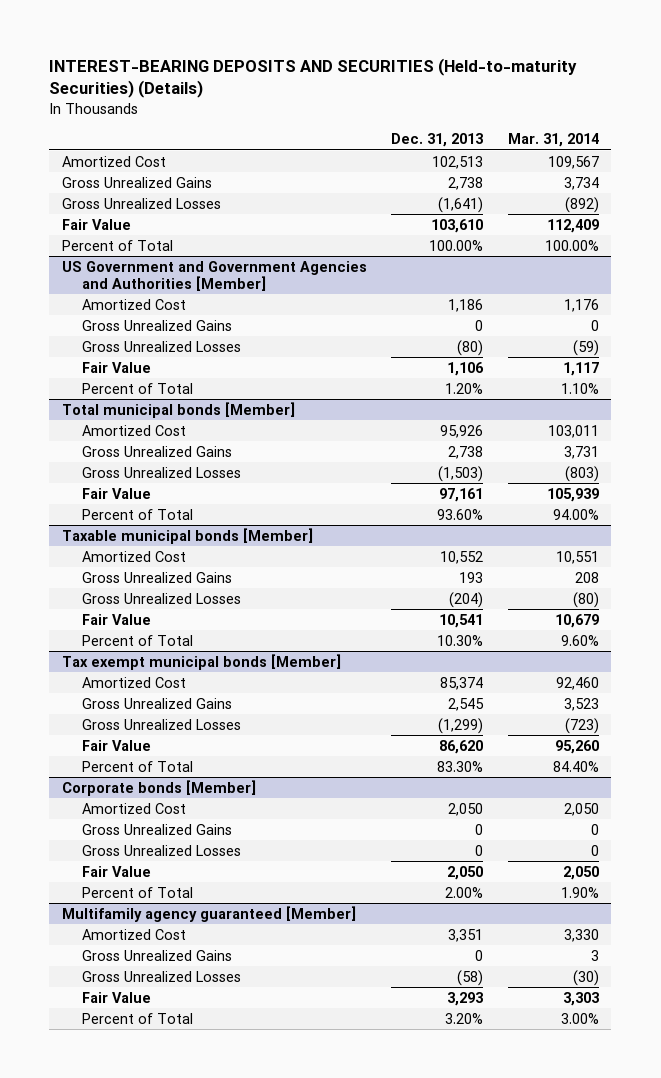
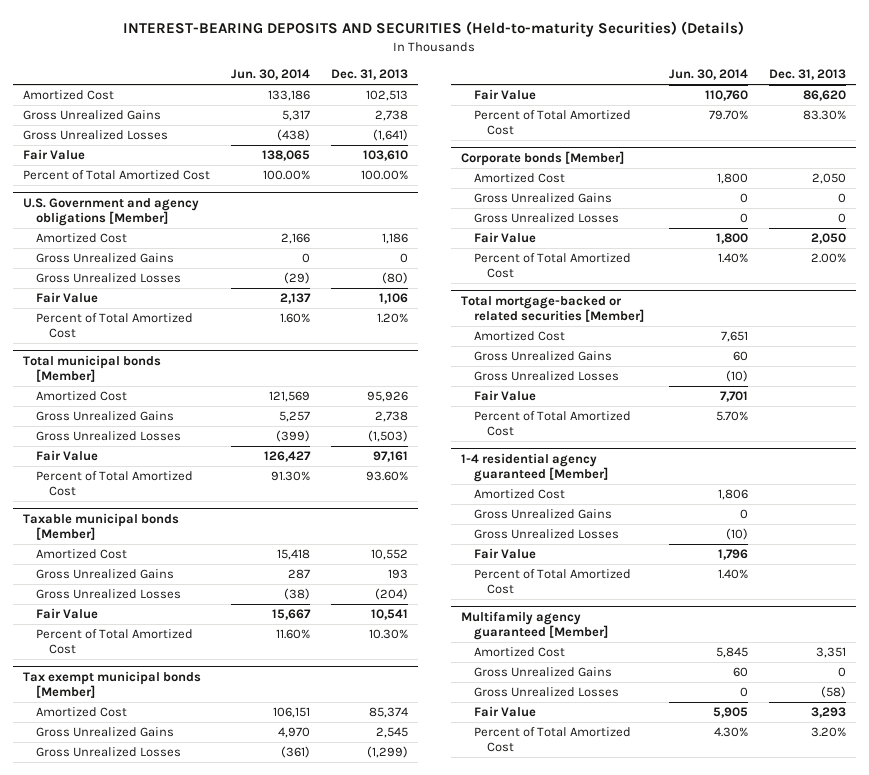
- | Dec. 31, 2013 | Mar. 31, 2014
+ | Jun. 30, 2014 | Dec. 31, 2013
- Percent of Total | 100.00% | 100.00%
- US Government and Government Agencies and Authorities [Member]
+ Percent of Total Amortized Cost | 100.00% | 100.00%
+ U.S. Government and agency obligations [Member]
- Percent of Total | 1.20% | 1.10%
+ Percent of Total Amortized Cost | 1.60% | 1.20%
@ Total municipal bonds [Member]
- Percent of Total | 93.60% | 94.00%
+ Percent of Total Amortized Cost | 91.30% | 93.60%
@ Taxable municipal bonds [Member]
- Percent of Total | 10.30% | 9.60%
+ Percent of Total Amortized Cost | 11.60% | 10.30%
@ Tax exempt municipal bonds [Member]
- Percent of Total | 83.30% | 84.40%
+ Percent of Total Amortized Cost | 79.70% | 83.30%
@ Corporate bonds [Member]
- Percent of Total | 2.00% | 1.90%
+ Percent of Total Amortized Cost | 1.40% | 2.00%
+ Total mortgage-backed or related securities [Member]
+ Amortized Cost | 7,651 |
+ Gross Unrealized Gains | 60 |
+ Gross Unrealized Losses | (10) |
+ Fair Value | 7,701 |
+ Percent of Total Amortized Cost | 5.70% |
+ 1-4 residential agency guaranteed [Member]
+ Amortized Cost | 1,806 |
+ Gross Unrealized Gains | 0 |
+ Gross Unrealized Losses | (10) |
+ Fair Value | 1,796 |
+ Percent of Total Amortized Cost | 1.40% |
@ Multifamily agency guaranteed [Member]
- Percent of Total | 3.20% | 3.00%
+ Percent of Total Amortized Cost | 4.30% | 3.20%

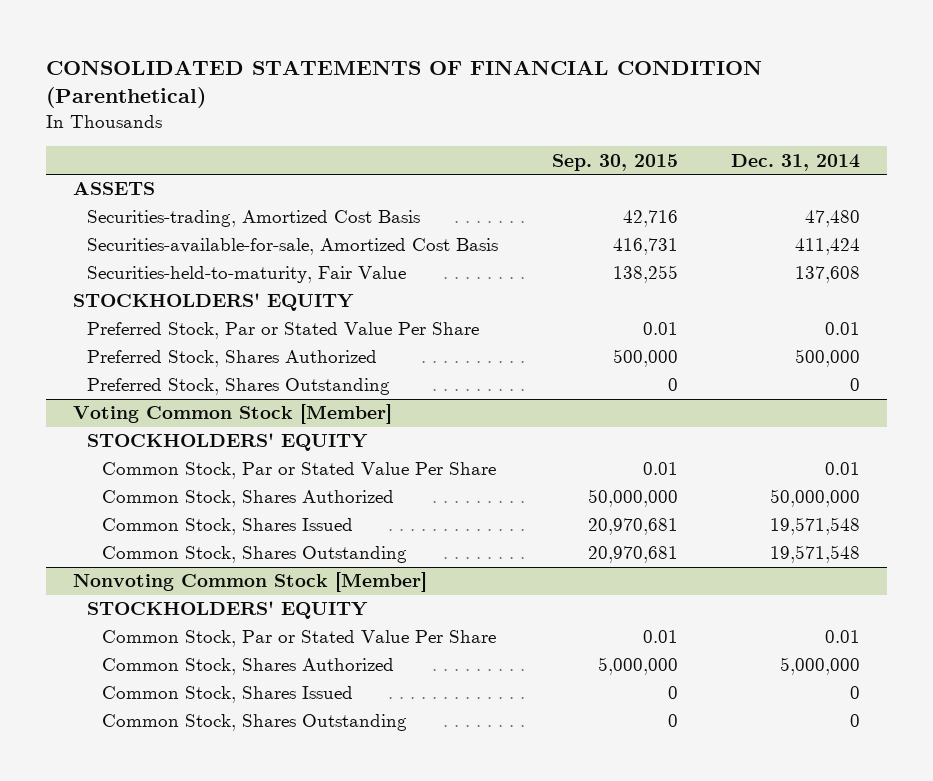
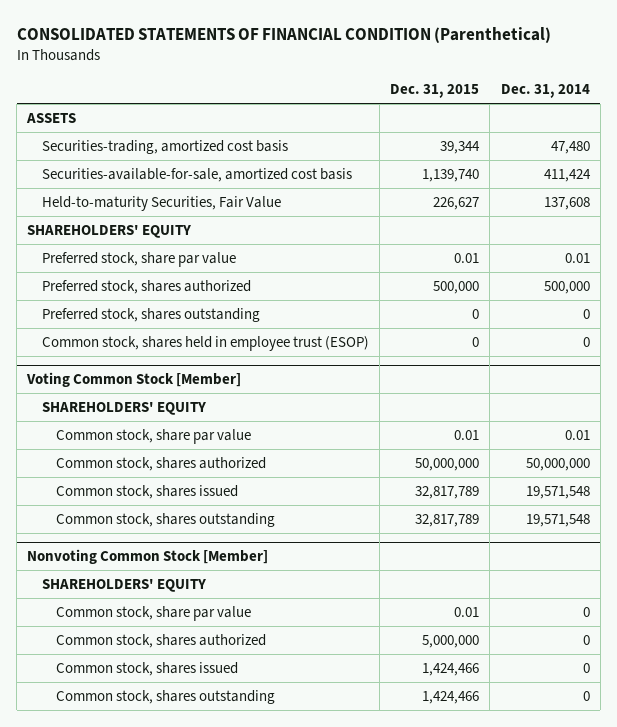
- | Sep. 30, 2015 | Dec. 31, 2014
+ | Dec. 31, 2015 | Dec. 31, 2014
- Securities-trading, Amortized Cost Basis | 42,716 | 47,480
- Securities-available-for-sale, Amortized Cost Basis | 416,731 | 411,424
- Securities-held-to-maturity, Fair Value | 138,255 | 137,608
- STOCKHOLDERS' EQUITY
- Preferred Stock, Par or Stated Value Per Share | 0.01 | 0.01
- Preferred Stock, Shares Authorized | 500,000 | 500,000
- Preferred Stock, Shares Outstanding | 0 | 0
+ Securities-trading, amortized cost basis | 39,344 | 47,480
+ Securities-available-for-sale, amortized cost basis | 1,139,740 | 411,424
+ Held-to-maturity Securities, Fair Value | 226,627 | 137,608
+ SHAREHOLDERS' EQUITY
+ Preferred stock, share par value | 0.01 | 0.01
+ Preferred stock, shares authorized | 500,000 | 500,000
+ Preferred stock, shares outstanding | 0 | 0
+ Common stock, shares held in employee trust (ESOP) | 0 | 0
@ Voting Common Stock [Member]
- STOCKHOLDERS' EQUITY
- Common Stock, Par or Stated Value Per Share | 0.01 | 0.01
- Common Stock, Shares Authorized | 50,000,000 | 50,000,000
- Common Stock, Shares Issued | 20,970,681 | 19,571,548
- Common Stock, Shares Outstanding | 20,970,681 | 19,571,548
+ SHAREHOLDERS' EQUITY
+ Common stock, share par value | 0.01 | 0.01
+ Common stock, shares authorized | 50,000,000 | 50,000,000
+ Common stock, shares issued | 32,817,789 | 19,571,548
+ Common stock, shares outstanding | 32,817,789 | 19,571,548
@ Nonvoting Common Stock [Member]
- STOCKHOLDERS' EQUITY
- Common Stock, Par or Stated Value Per Share | 0.01 | 0.01
- Common Stock, Shares Authorized | 5,000,000 | 5,000,000
- Common Stock, Shares Issued | 0 | 0
- Common Stock, Shares Outstanding | 0 | 0
+ SHAREHOLDERS' EQUITY
+ Common stock, share par value | 0.01 | 0
+ Common stock, shares authorized | 5,000,000 | 0
+ Common stock, shares issued | 1,424,466 | 0
+ Common stock, shares outstanding | 1,424,466 | 0

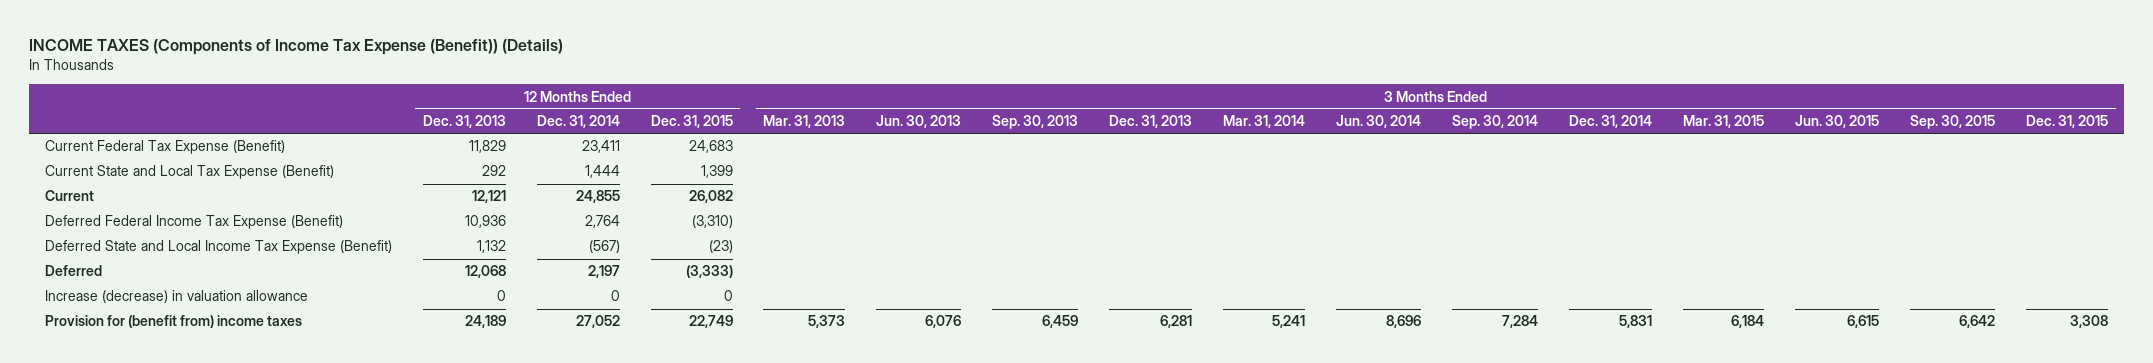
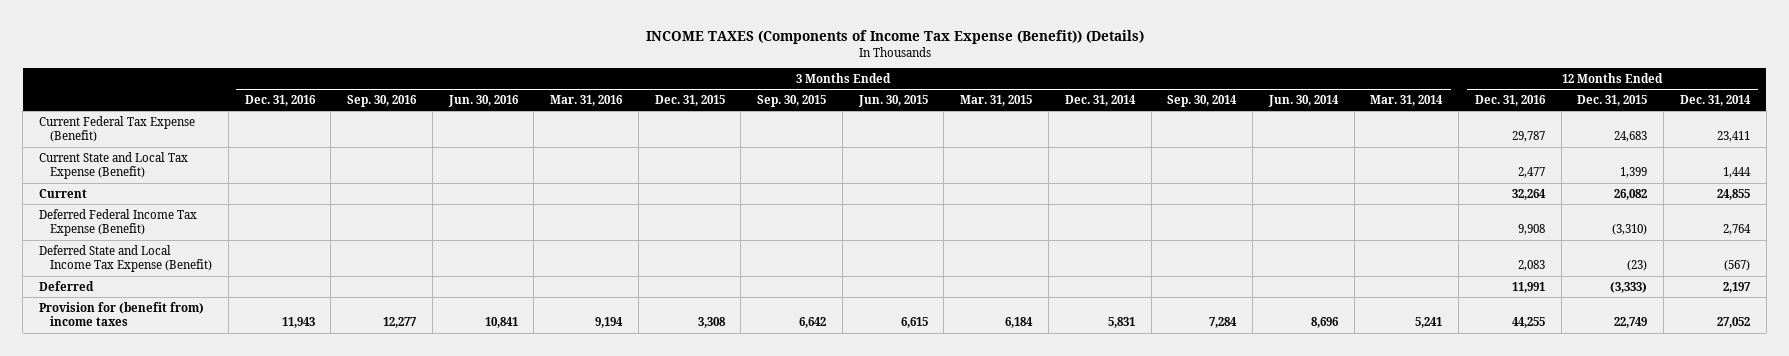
- | 12 Months Ended Dec. 31, 2013 | 12 Months Ended Dec. 31, 2014 | 12 Months Ended Dec. 31, 2015 | 3 Months Ended Mar. 31, 2013 | 3 Months Ended Jun. 30, 2013 | 3 Months Ended Sep. 30, 2013 | 3 Months Ended Dec. 31, 2013 | 3 Months Ended Mar. 31, 2014 | 3 Months Ended Jun. 30, 2014 | 3 Months Ended Sep. 30, 2014 | 3 Months Ended Dec. 31, 2014 | 3 Months Ended Mar. 31, 2015 | 3 Months Ended Jun. 30, 2015 | 3 Months Ended Sep. 30, 2015 | 3 Months Ended Dec. 31, 2015
+ | 3 Months Ended Dec. 31, 2016 | 3 Months Ended Sep. 30, 2016 | 3 Months Ended Jun. 30, 2016 | 3 Months Ended Mar. 31, 2016 | 3 Months Ended Dec. 31, 2015 | 3 Months Ended Sep. 30, 2015 | 3 Months Ended Jun. 30, 2015 | 3 Months Ended Mar. 31, 2015 | 3 Months Ended Dec. 31, 2014 | 3 Months Ended Sep. 30, 2014 | 3 Months Ended Jun. 30, 2014 | 3 Months Ended Mar. 31, 2014 | 12 Months Ended Dec. 31, 2016 | 12 Months Ended Dec. 31, 2015 | 12 Months Ended Dec. 31, 2014
- Increase (decrease) in valuation allowance | 0 | 0 | 0 | | | | | | | | | | | |

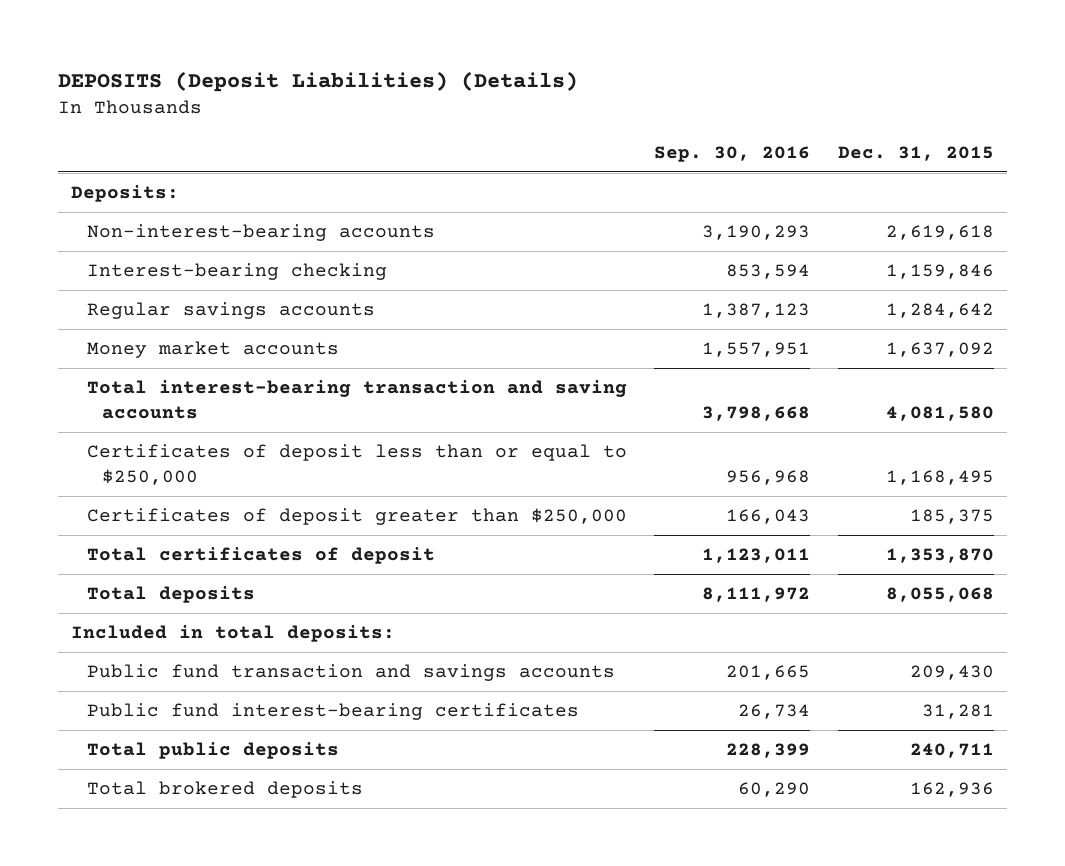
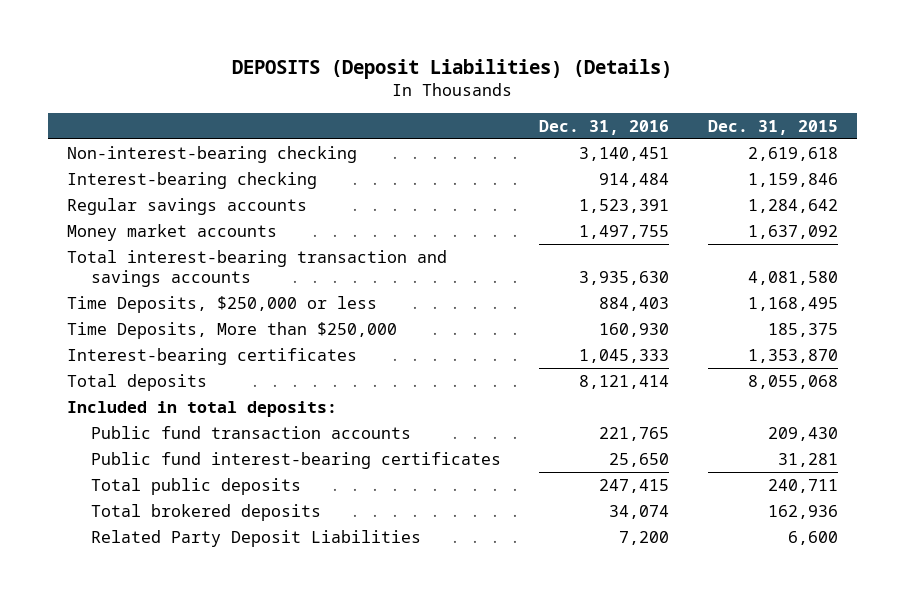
- | Sep. 30, 2016 | Dec. 31, 2015
+ | Dec. 31, 2016 | Dec. 31, 2015
- Deposits:
- Non-interest-bearing accounts | 3,190,293 | 2,619,618
+ Non-interest-bearing checking | 3,140,451 | 2,619,618
- Total interest-bearing transaction and saving accounts | 3,798,668 | 4,081,580
- Certificates of deposit less than or equal to $250,000 | 956,968 | 1,168,495
- Certificates of deposit greater than $250,000 | 166,043 | 185,375
- Total certificates of deposit | 1,123,011 | 1,353,870
+ Total interest-bearing transaction and savings accounts | 3,935,630 | 4,081,580
+ Time Deposits, $250,000 or less | 884,403 | 1,168,495
+ Time Deposits, More than $250,000 | 160,930 | 185,375
+ Interest-bearing certificates | 1,045,333 | 1,353,870
- Public fund transaction and savings accounts | 201,665 | 209,430
+ Public fund transaction accounts | 221,765 | 209,430
+ Related Party Deposit Liabilities | 7,200 | 6,600

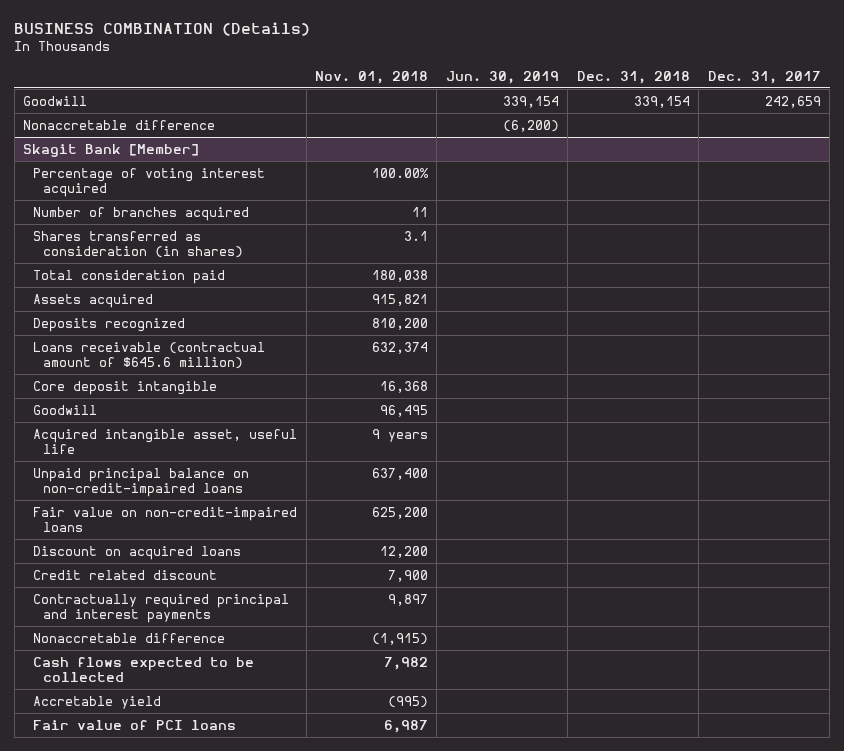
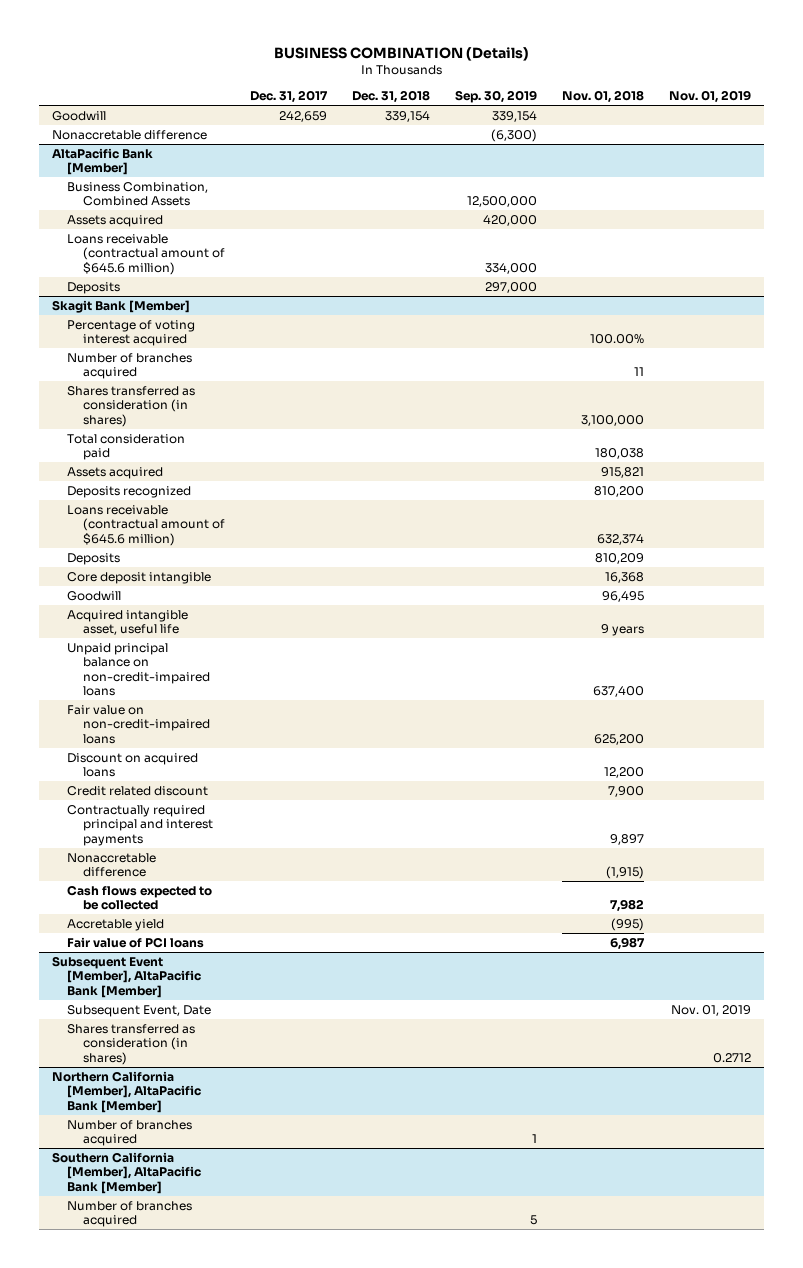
- | Nov. 01, 2018 | Jun. 30, 2019 | Dec. 31, 2018 | Dec. 31, 2017
+ | Dec. 31, 2017 | Dec. 31, 2018 | Sep. 30, 2019 | Nov. 01, 2018 | Nov. 01, 2019
+ AltaPacific Bank [Member]
+ Business Combination, Combined Assets | | | 12,500,000 | |
+ Assets acquired | | | 420,000 | |
+ Loans receivable (contractual amount of $645.6 million) | | | 334,000 | |
+ Deposits | | | 297,000 | |
@ Skagit Bank [Member]
- Shares transferred as consideration (in shares) | 3.1 | | |
+ Shares transferred as consideration (in shares) | | | | 3,100,000 |
+ Deposits | | | | 810,209 |
+ Subsequent Event [Member], AltaPacific Bank [Member]
+ Subsequent Event, Date | | | | | Nov. 01, 2019
+ Shares transferred as consideration (in shares) | | | | | 0.2712
+ Northern California [Member], AltaPacific Bank [Member]
+ Number of branches acquired | | | 1 | |
+ Southern California [Member], AltaPacific Bank [Member]
+ Number of branches acquired | | | 5 | |

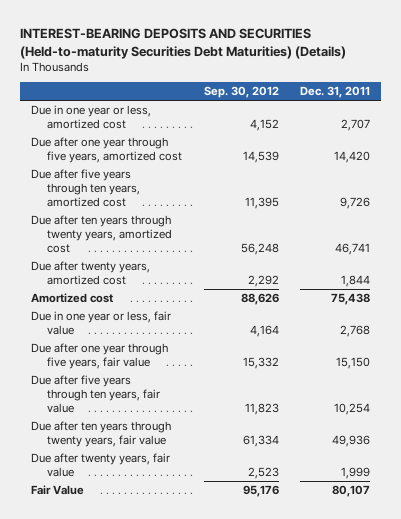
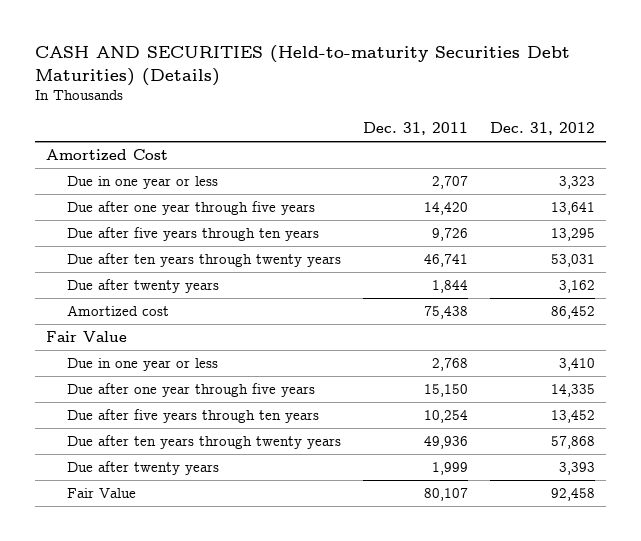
- INTEREST-BEARING DEPOSITS AND SECURITIES (Held-to-maturity Securities Debt Maturities) (Details)
+ CASH AND SECURITIES (Held-to-maturity Securities Debt Maturities) (Details)
- | Sep. 30, 2012 | Dec. 31, 2011
+ | Dec. 31, 2011 | Dec. 31, 2012
- Due in one year or less, amortized cost | 4,152 | 2,707
- Due after one year through five years, amortized cost | 14,539 | 14,420
- Due after five years through ten years, amortized cost | 11,395 | 9,726
- Due after ten years through twenty years, amortized cost | 56,248 | 46,741
- Due after twenty years, amortized cost | 2,292 | 1,844
+ Amortized Cost
+ Due in one year or less | 2,707 | 3,323
+ Due after one year through five years | 14,420 | 13,641
+ Due after five years through ten years | 9,726 | 13,295
+ Due after ten years through twenty years | 46,741 | 53,031
+ Due after twenty years | 1,844 | 3,162
- Due in one year or less, fair value | 4,164 | 2,768
- Due after one year through five years, fair value | 15,332 | 15,150
- Due after five years through ten years, fair value | 11,823 | 10,254
- Due after ten years through twenty years, fair value | 61,334 | 49,936
- Due after twenty years, fair value | 2,523 | 1,999
+ Fair Value
+ Due in one year or less | 2,768 | 3,410
+ Due after one year through five years | 15,150 | 14,335
+ Due after five years through ten years | 10,254 | 13,452
+ Due after ten years through twenty years | 49,936 | 57,868
+ Due after twenty years | 1,999 | 3,393

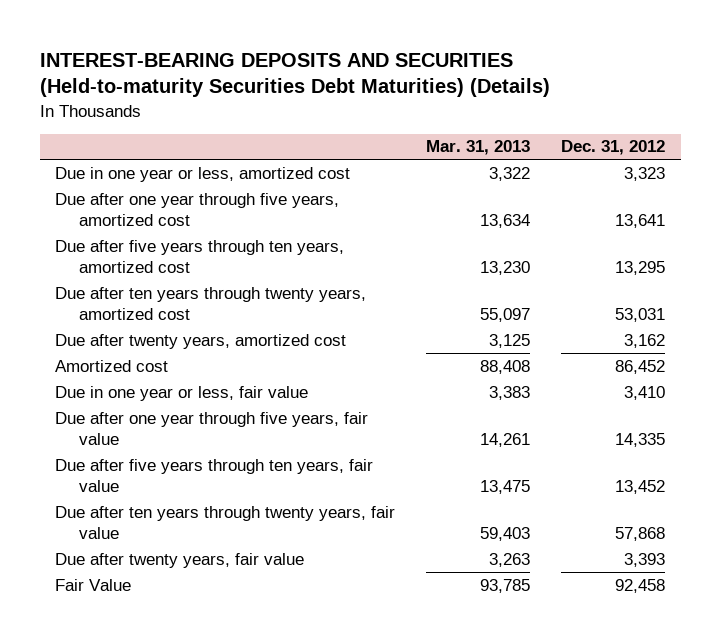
- CASH AND SECURITIES (Held-to-maturity Securities Debt Maturities) (Details)
+ INTEREST-BEARING DEPOSITS AND SECURITIES (Held-to-maturity Securities Debt Maturities) (Details)
- | Dec. 31, 2011 | Dec. 31, 2012
+ | Mar. 31, 2013 | Dec. 31, 2012
- Amortized Cost
- Due in one year or less | 2,707 | 3,323
- Due after one year through five years | 14,420 | 13,641
- Due after five years through ten years | 9,726 | 13,295
- Due after ten years through twenty years | 46,741 | 53,031
- Due after twenty years | 1,844 | 3,162
+ Due in one year or less, amortized cost | 3,322 | 3,323
+ Due after one year through five years, amortized cost | 13,634 | 13,641
+ Due after five years through ten years, amortized cost | 13,230 | 13,295
+ Due after ten years through twenty years, amortized cost | 55,097 | 53,031
+ Due after twenty years, amortized cost | 3,125 | 3,162
- Fair Value
- Due in one year or less | 2,768 | 3,410
- Due after one year through five years | 15,150 | 14,335
- Due after five years through ten years | 10,254 | 13,452
- Due after ten years through twenty years | 49,936 | 57,868
- Due after twenty years | 1,999 | 3,393
+ Due in one year or less, fair value | 3,383 | 3,410
+ Due after one year through five years, fair value | 14,261 | 14,335
+ Due after five years through ten years, fair value | 13,475 | 13,452
+ Due after ten years through twenty years, fair value | 59,403 | 57,868
+ Due after twenty years, fair value | 3,263 | 3,393

